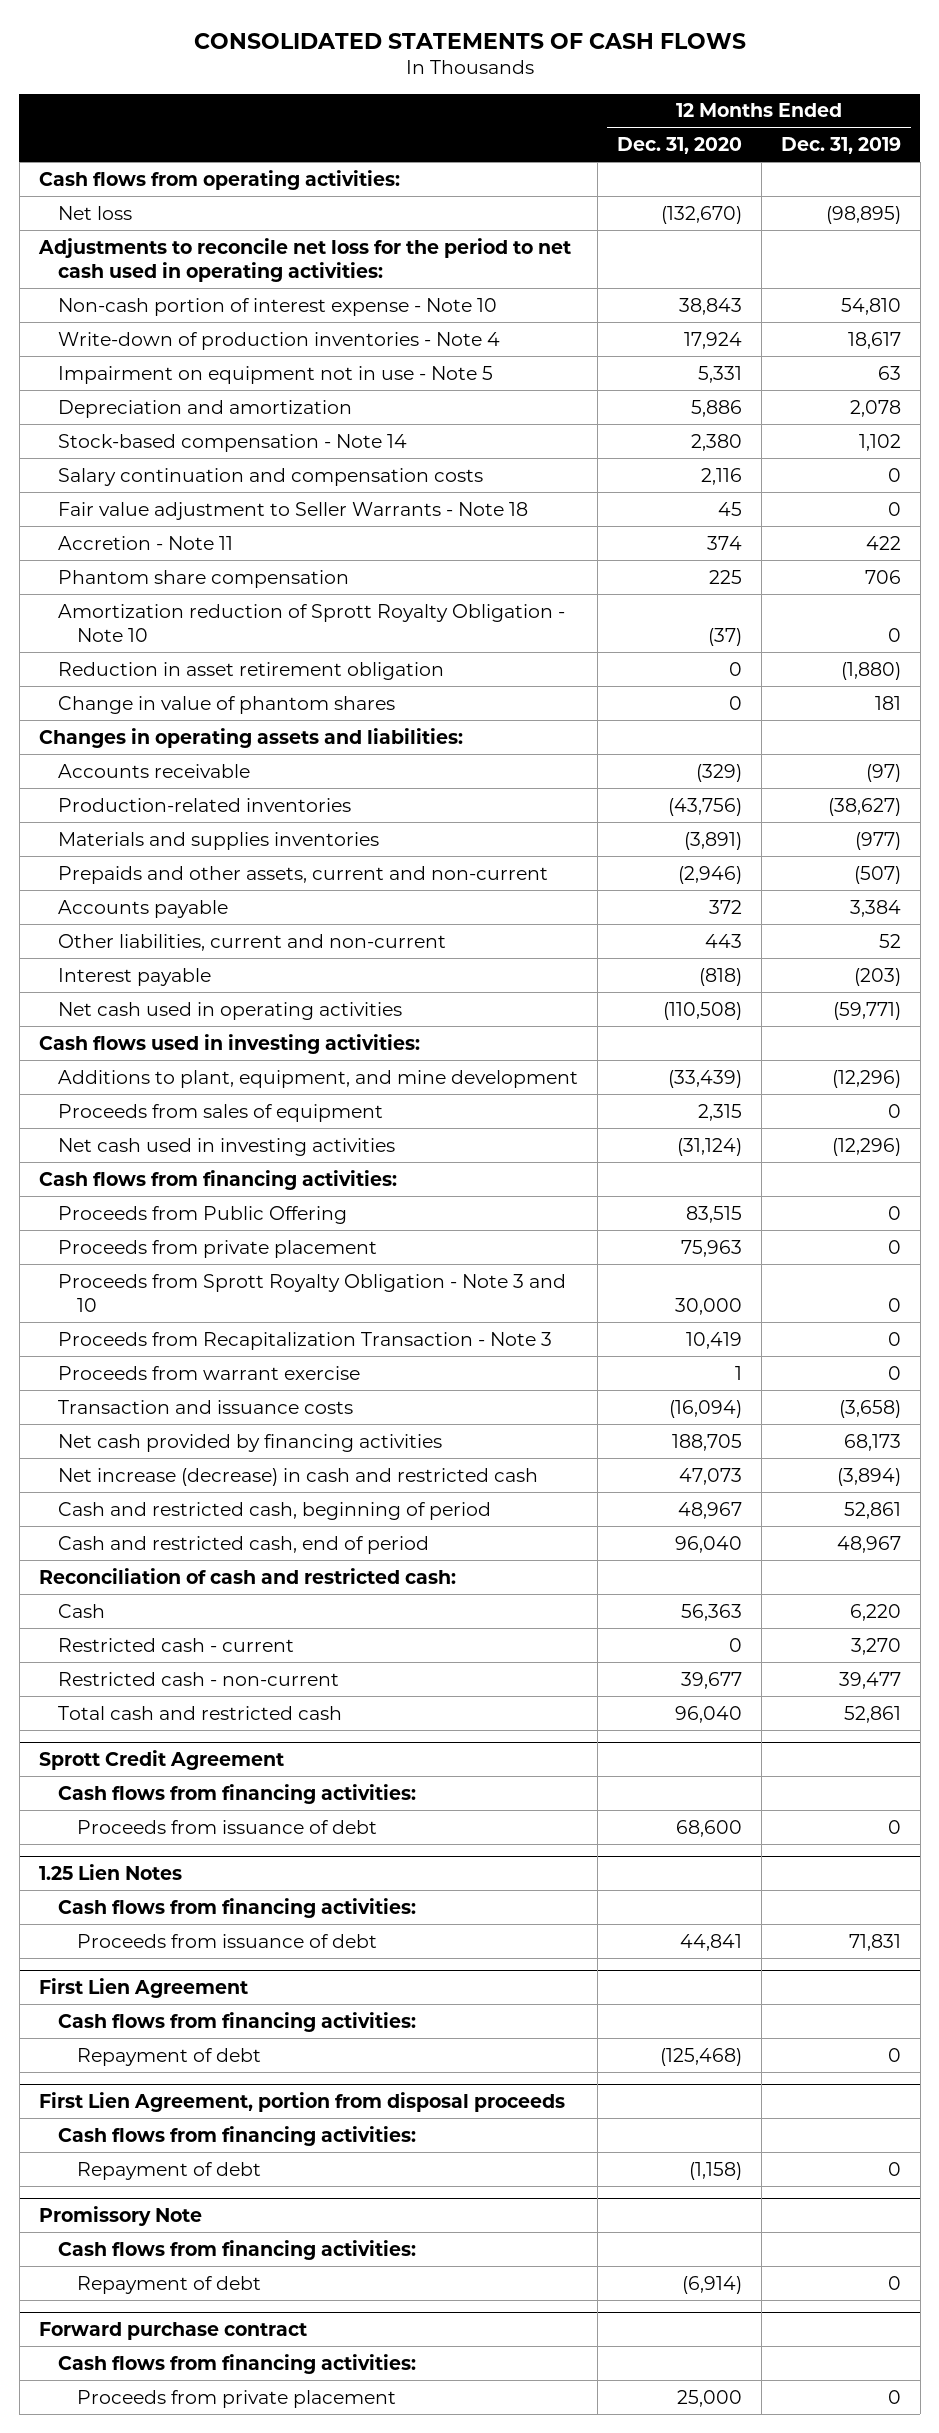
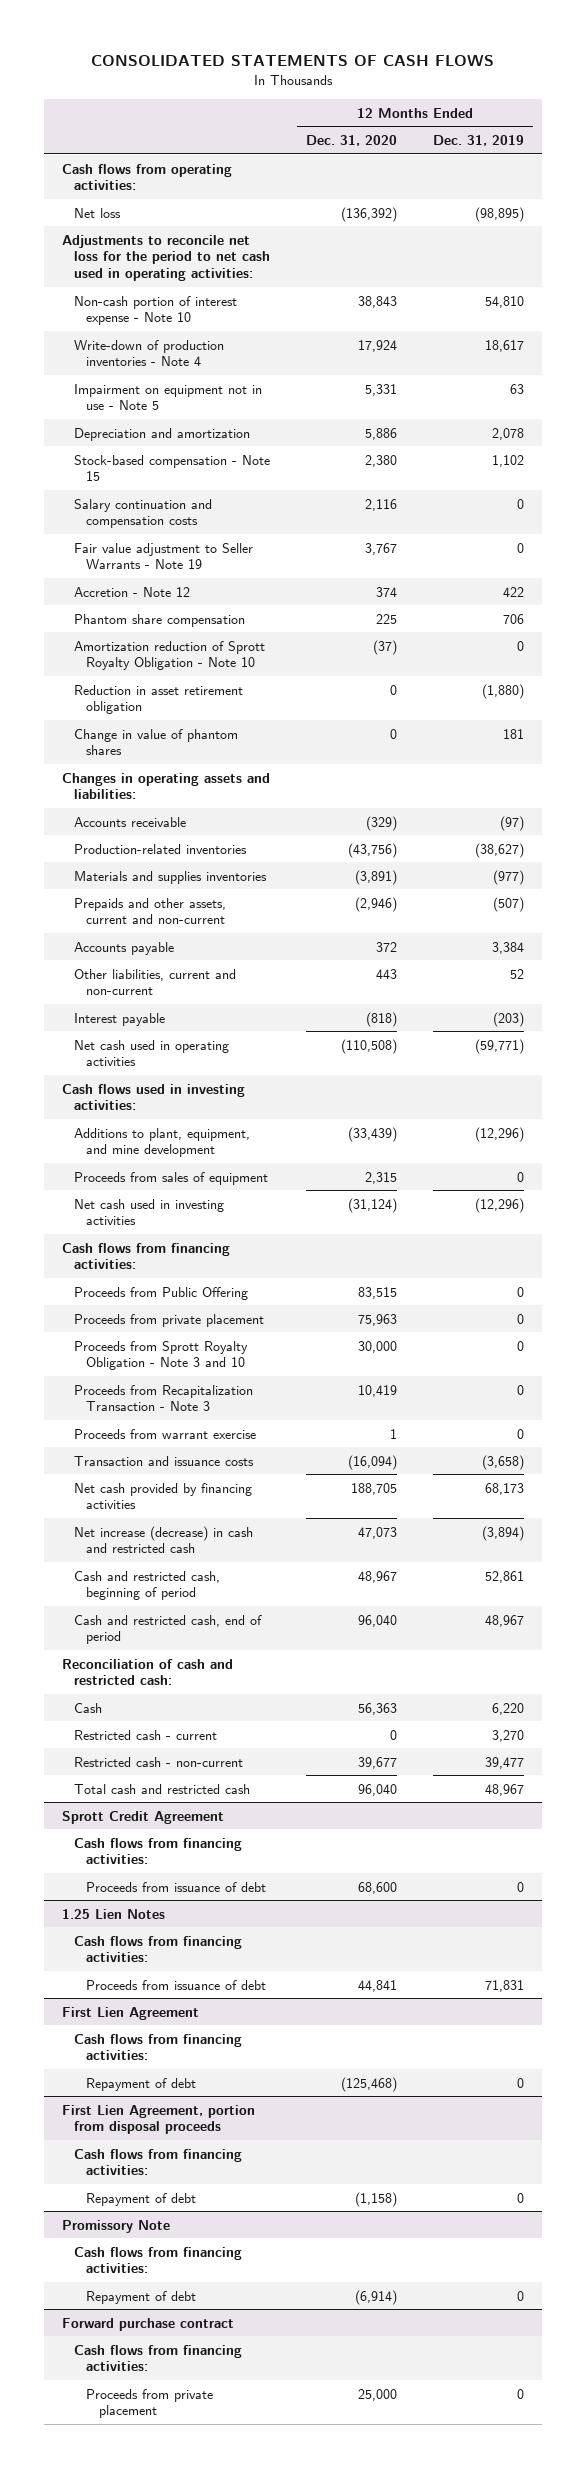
- Net loss | (132,670) | (98,895)
+ Net loss | (136,392) | (98,895)
- Stock-based compensation - Note 14 | 2,380 | 1,102
+ Stock-based compensation - Note 15 | 2,380 | 1,102
- Fair value adjustment to Seller Warrants - Note 18 | 45 | 0
- Accretion - Note 11 | 374 | 422
+ Fair value adjustment to Seller Warrants - Note 19 | 3,767 | 0
+ Accretion - Note 12 | 374 | 422
- Total cash and restricted cash | 96,040 | 52,861
+ Total cash and restricted cash | 96,040 | 48,967

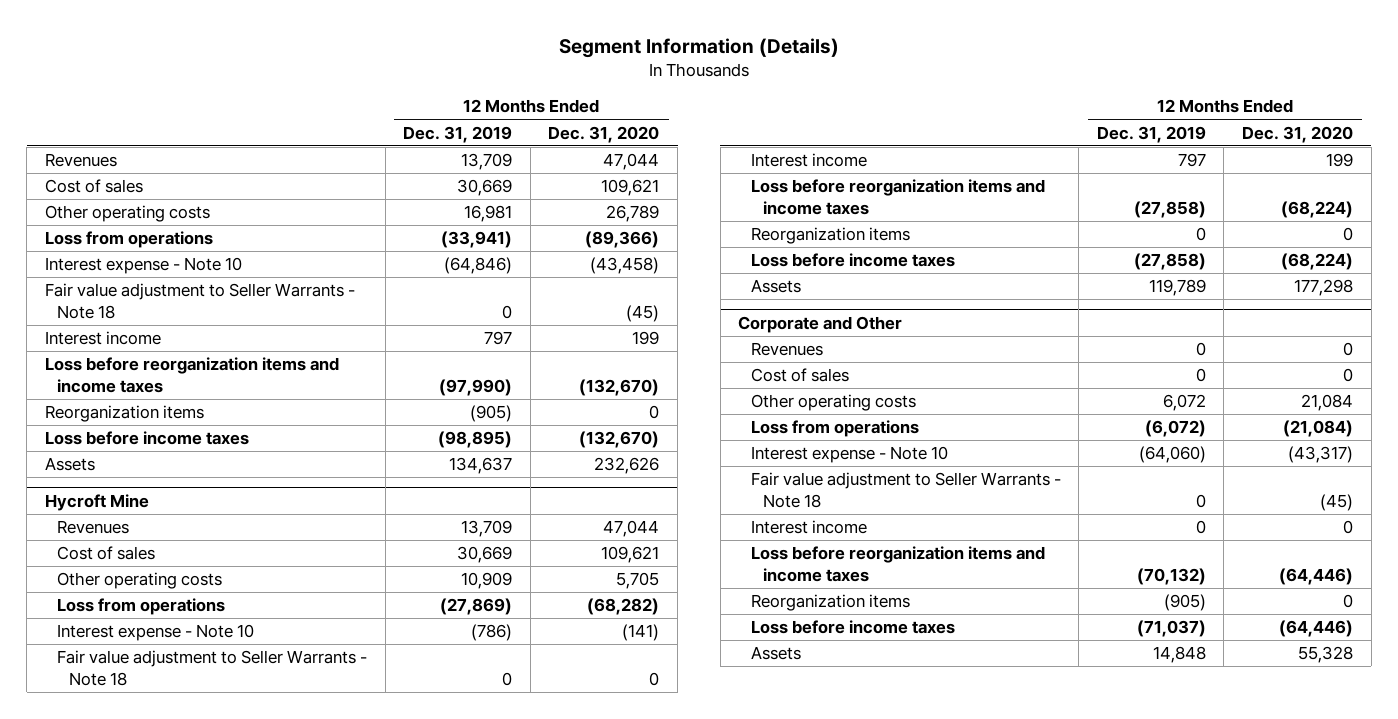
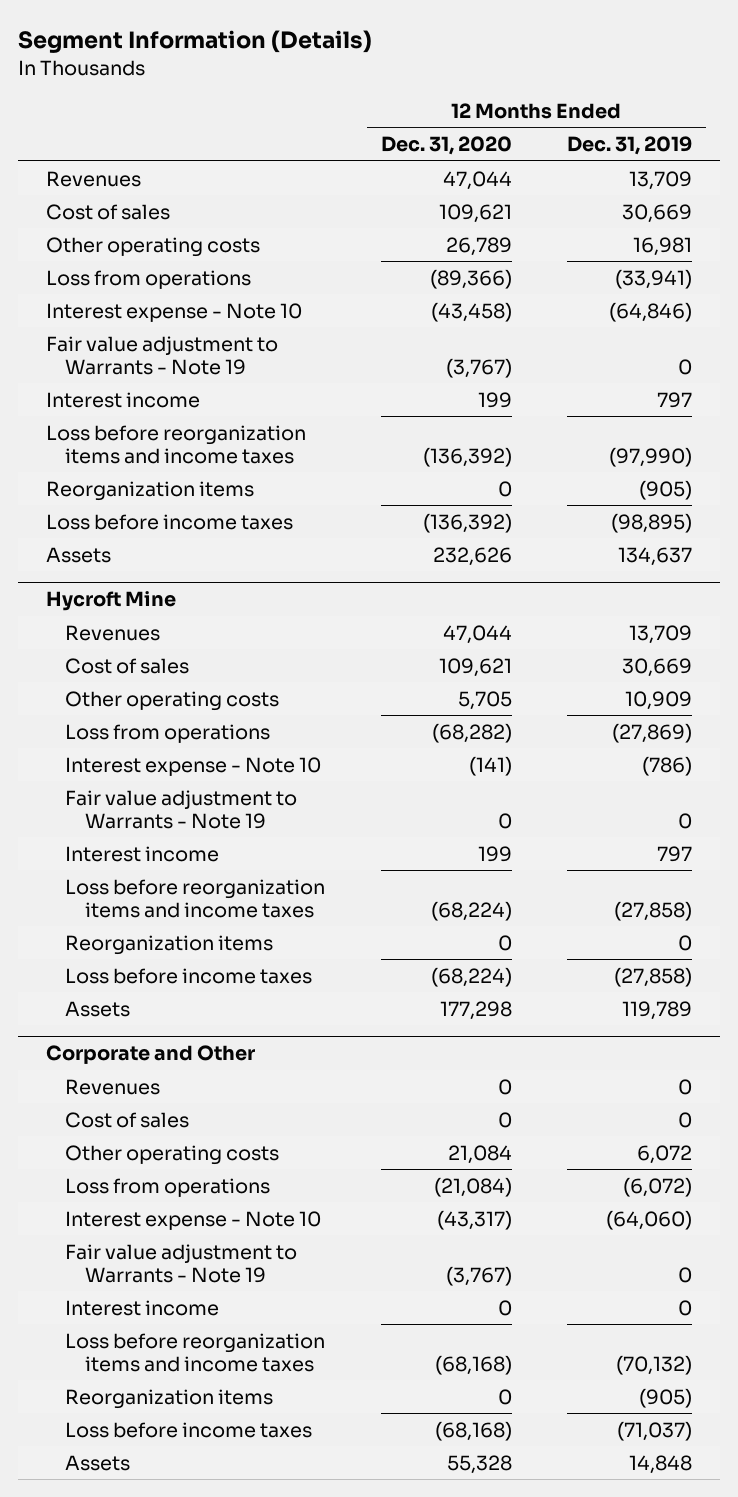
- | 12 Months Ended Dec. 31, 2019 | 12 Months Ended Dec. 31, 2020
+ | 12 Months Ended Dec. 31, 2020 | 12 Months Ended Dec. 31, 2019
- Fair value adjustment to Seller Warrants - Note 18 | 0 | (45)
+ Fair value adjustment to Warrants - Note 19 | (3,767) | 0
- Loss before reorganization items and income taxes | (97,990) | (132,670)
+ Loss before reorganization items and income taxes | (136,392) | (97,990)
- Loss before income taxes | (98,895) | (132,670)
+ Loss before income taxes | (136,392) | (98,895)
@ Hycroft Mine
- Fair value adjustment to Seller Warrants - Note 18 | 0 | 0
+ Fair value adjustment to Warrants - Note 19 | 0 | 0
@ Corporate and Other
- Fair value adjustment to Seller Warrants - Note 18 | 0 | (45)
+ Fair value adjustment to Warrants - Note 19 | (3,767) | 0
- Loss before reorganization items and income taxes | (70,132) | (64,446)
+ Loss before reorganization items and income taxes | (68,168) | (70,132)
- Loss before income taxes | (71,037) | (64,446)
+ Loss before income taxes | (68,168) | (71,037)

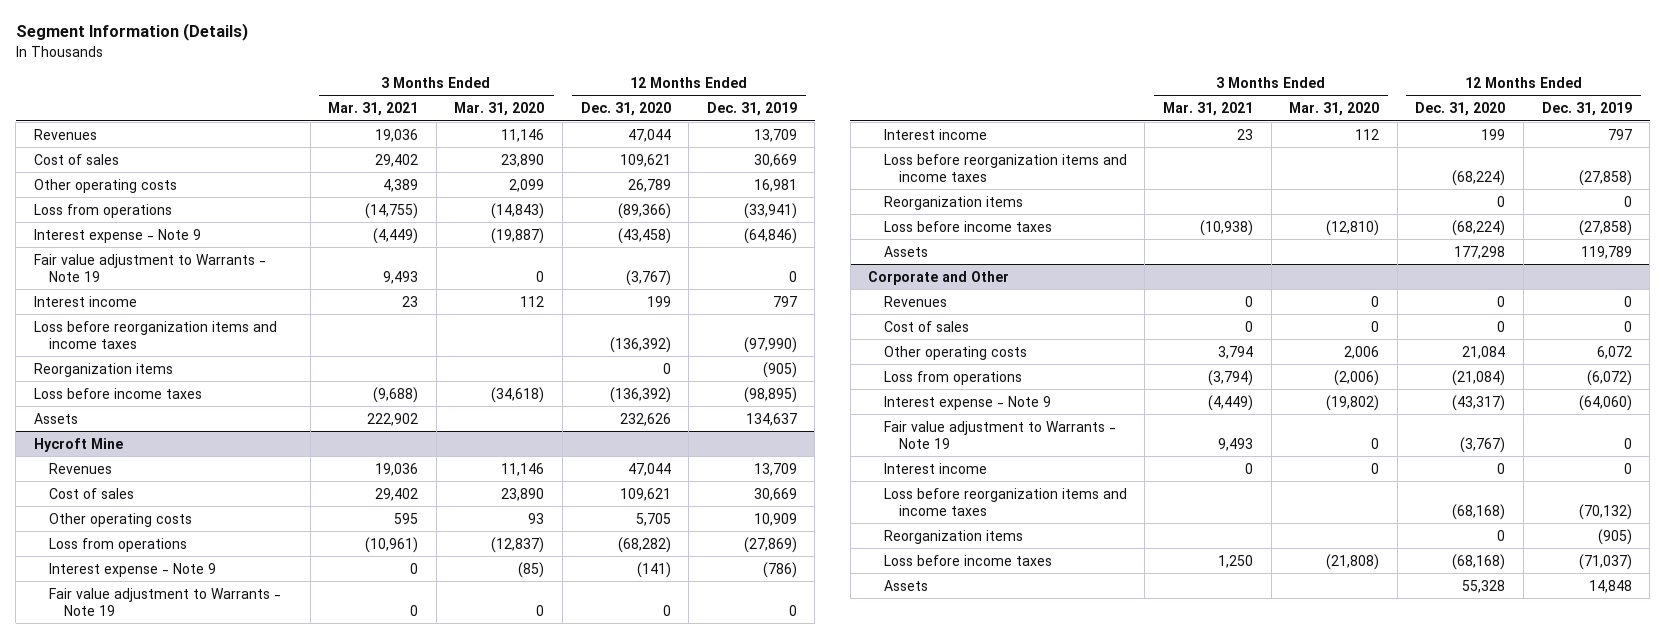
- | 12 Months Ended Dec. 31, 2020 | 12 Months Ended Dec. 31, 2019
+ | 3 Months Ended Mar. 31, 2021 | 3 Months Ended Mar. 31, 2020 | 12 Months Ended Dec. 31, 2020 | 12 Months Ended Dec. 31, 2019
- Interest expense - Note 10 | (43,458) | (64,846)
+ Interest expense - Note 9 | (4,449) | (19,887) | (43,458) | (64,846)
@ Hycroft Mine
- Interest expense - Note 10 | (141) | (786)
+ Interest expense - Note 9 | 0 | (85) | (141) | (786)
@ Corporate and Other
- Interest expense - Note 10 | (43,317) | (64,060)
+ Interest expense - Note 9 | (4,449) | (19,802) | (43,317) | (64,060)

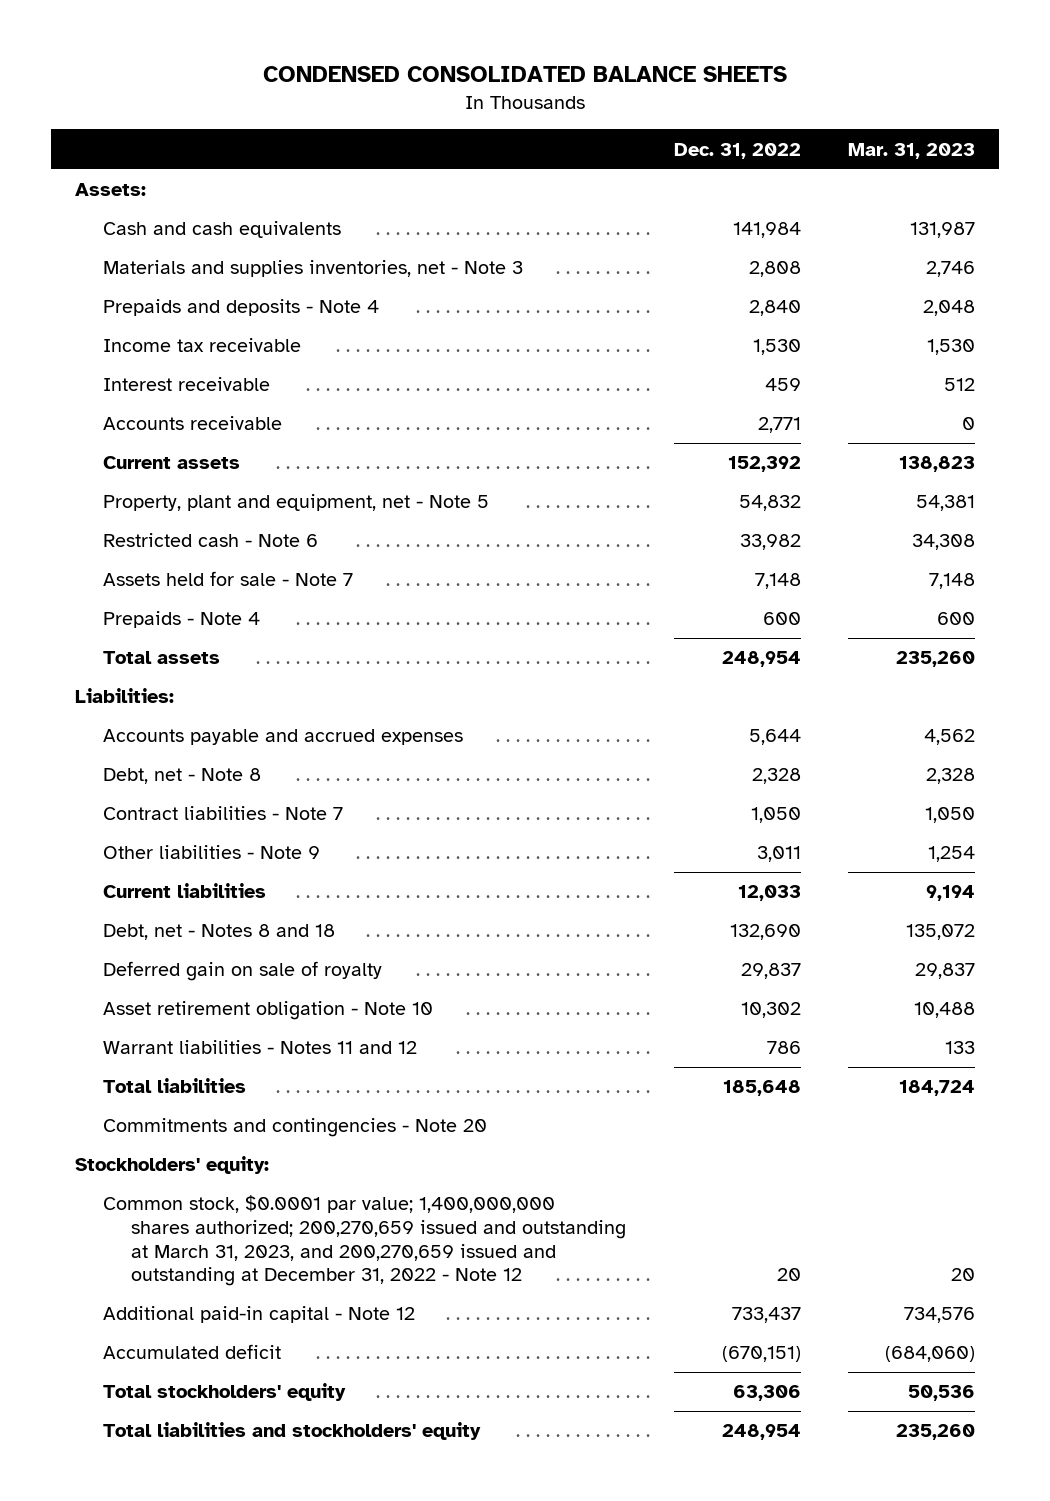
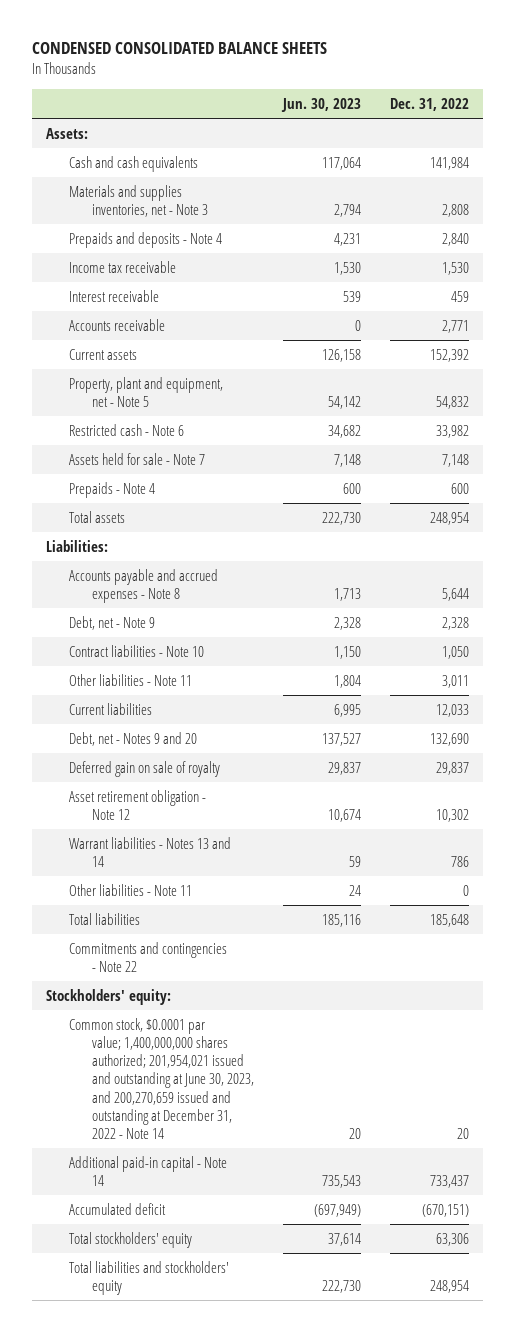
- | Dec. 31, 2022 | Mar. 31, 2023
+ | Jun. 30, 2023 | Dec. 31, 2022
- Accounts payable and accrued expenses | 5,644 | 4,562
- Debt, net - Note 8 | 2,328 | 2,328
- Contract liabilities - Note 7 | 1,050 | 1,050
- Other liabilities - Note 9 | 3,011 | 1,254
+ Accounts payable and accrued expenses - Note 8 | 1,713 | 5,644
+ Debt, net - Note 9 | 2,328 | 2,328
+ Contract liabilities - Note 10 | 1,150 | 1,050
+ Other liabilities - Note 11 | 1,804 | 3,011
- Debt, net - Notes 8 and 18 | 132,690 | 135,072
+ Debt, net - Notes 9 and 20 | 137,527 | 132,690
- Asset retirement obligation - Note 10 | 10,302 | 10,488
- Warrant liabilities - Notes 11 and 12 | 786 | 133
+ Asset retirement obligation - Note 12 | 10,674 | 10,302
+ Warrant liabilities - Notes 13 and 14 | 59 | 786
+ Other liabilities - Note 11 | 24 | 0
- Commitments and contingencies - Note 20
+ Commitments and contingencies - Note 22
- Common stock, $0.0001 par value; 1,400,000,000 shares authorized; 200,270,659 issued and outstanding at March 31, 2023, and 200,270,659 issued and outstanding at December 31, 2022 - Note 12 | 20 | 20
- Additional paid-in capital - Note 12 | 733,437 | 734,576
+ Common stock, $0.0001 par value; 1,400,000,000 shares authorized; 201,954,021 issued and outstanding at June 30, 2023, and 200,270,659 issued and outstanding at December 31, 2022 - Note 14 | 20 | 20
+ Additional paid-in capital - Note 14 | 735,543 | 733,437

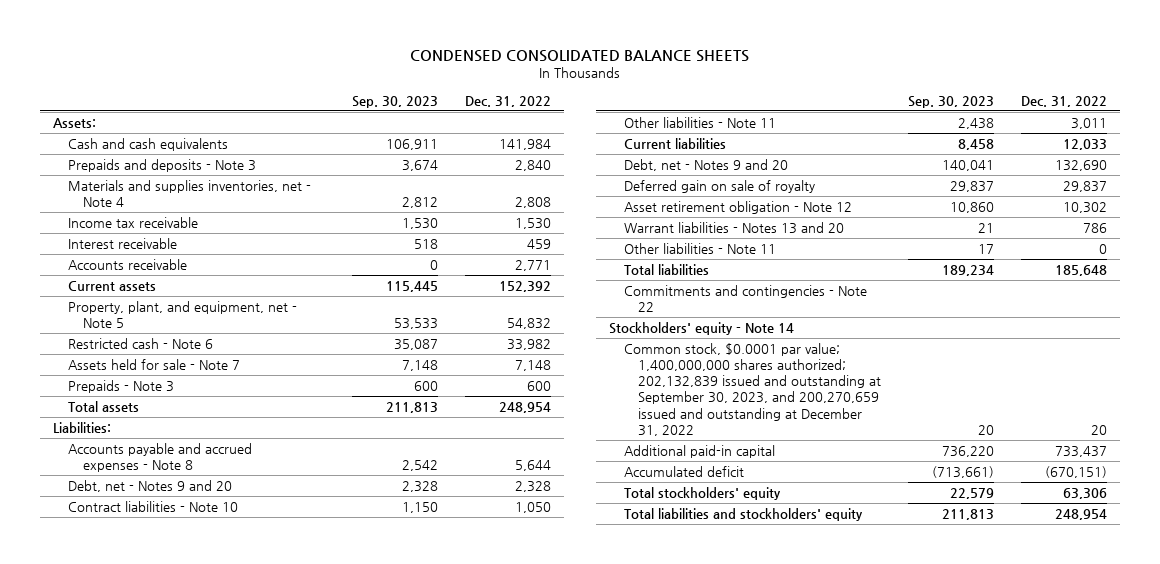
- | Jun. 30, 2023 | Dec. 31, 2022
+ | Sep. 30, 2023 | Dec. 31, 2022
- Materials and supplies inventories, net - Note 3 | 2,794 | 2,808
- Prepaids and deposits - Note 4 | 4,231 | 2,840
+ Prepaids and deposits - Note 3 | 3,674 | 2,840
+ Materials and supplies inventories, net - Note 4 | 2,812 | 2,808
- Property, plant and equipment, net - Note 5 | 54,142 | 54,832
+ Property, plant, and equipment, net - Note 5 | 53,533 | 54,832
- Prepaids - Note 4 | 600 | 600
+ Prepaids - Note 3 | 600 | 600
- Debt, net - Note 9 | 2,328 | 2,328
+ Debt, net - Notes 9 and 20 | 2,328 | 2,328
- Warrant liabilities - Notes 13 and 14 | 59 | 786
+ Warrant liabilities - Notes 13 and 20 | 21 | 786
- Stockholders' equity:
- Common stock, $0.0001 par value; 1,400,000,000 shares authorized; 201,954,021 issued and outstanding at June 30, 2023, and 200,270,659 issued and outstanding at December 31, 2022 - Note 14 | 20 | 20
- Additional paid-in capital - Note 14 | 735,543 | 733,437
+ Stockholders' equity - Note 14
+ Common stock, $0.0001 par value; 1,400,000,000 shares authorized; 202,132,839 issued and outstanding at September 30, 2023, and 200,270,659 issued and outstanding at December 31, 2022 | 20 | 20
+ Additional paid-in capital | 736,220 | 733,437

